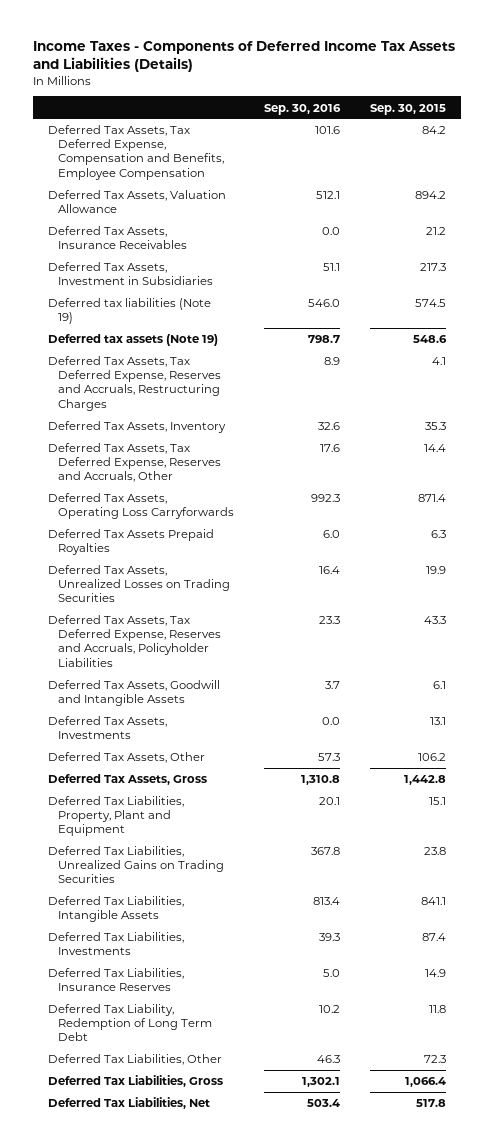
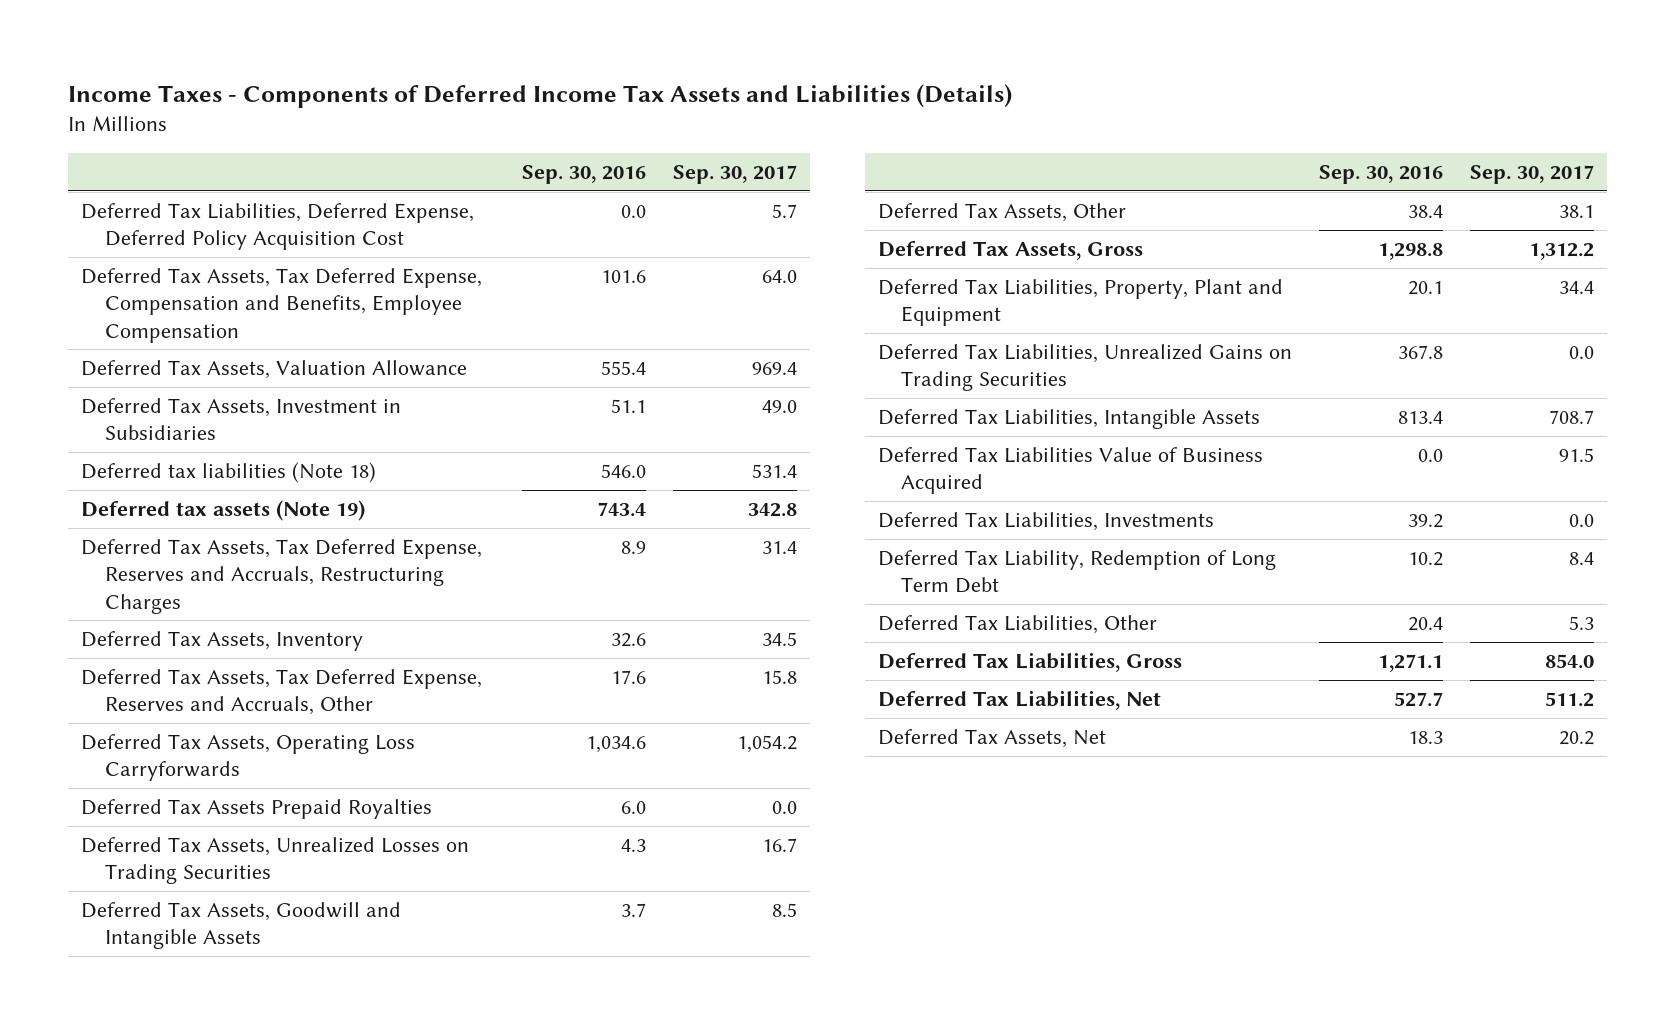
- | Sep. 30, 2016 | Sep. 30, 2015
+ | Sep. 30, 2016 | Sep. 30, 2017
+ Deferred Tax Liabilities, Deferred Expense, Deferred Policy Acquisition Cost | 0.0 | 5.7
- Deferred Tax Assets, Valuation Allowance | 512.1 | 894.2
- Deferred Tax Assets, Insurance Receivables | 0.0 | 21.2
+ Deferred Tax Assets, Valuation Allowance | 555.4 | 969.4
- Deferred tax liabilities (Note 19) | 546.0 | 574.5
- Deferred tax assets (Note 19) | 798.7 | 548.6
+ Deferred tax liabilities (Note 18) | 546.0 | 531.4
+ Deferred tax assets (Note 19) | 743.4 | 342.8
- Deferred Tax Assets, Operating Loss Carryforwards | 992.3 | 871.4
+ Deferred Tax Assets, Operating Loss Carryforwards | 1,034.6 | 1,054.2
- Deferred Tax Assets, Unrealized Losses on Trading Securities | 16.4 | 19.9
- Deferred Tax Assets, Tax Deferred Expense, Reserves and Accruals, Policyholder Liabilities | 23.3 | 43.3
+ Deferred Tax Assets, Unrealized Losses on Trading Securities | 4.3 | 16.7
- Deferred Tax Assets, Investments | 0.0 | 13.1
- Deferred Tax Assets, Other | 57.3 | 106.2
- Deferred Tax Assets, Gross | 1,310.8 | 1,442.8
+ Deferred Tax Assets, Other | 38.4 | 38.1
+ Deferred Tax Assets, Gross | 1,298.8 | 1,312.2
- Deferred Tax Liabilities, Investments | 39.3 | 87.4
- Deferred Tax Liabilities, Insurance Reserves | 5.0 | 14.9
+ Deferred Tax Liabilities Value of Business Acquired | 0.0 | 91.5
+ Deferred Tax Liabilities, Investments | 39.2 | 0.0
- Deferred Tax Liabilities, Other | 46.3 | 72.3
- Deferred Tax Liabilities, Gross | 1,302.1 | 1,066.4
- Deferred Tax Liabilities, Net | 503.4 | 517.8
+ Deferred Tax Liabilities, Other | 20.4 | 5.3
+ Deferred Tax Liabilities, Gross | 1,271.1 | 854.0
+ Deferred Tax Liabilities, Net | 527.7 | 511.2
+ Deferred Tax Assets, Net | 18.3 | 20.2

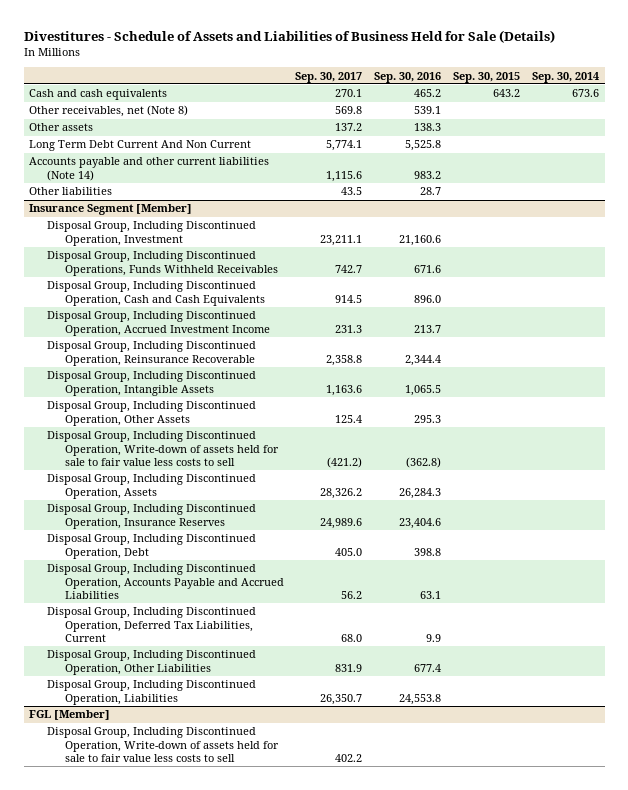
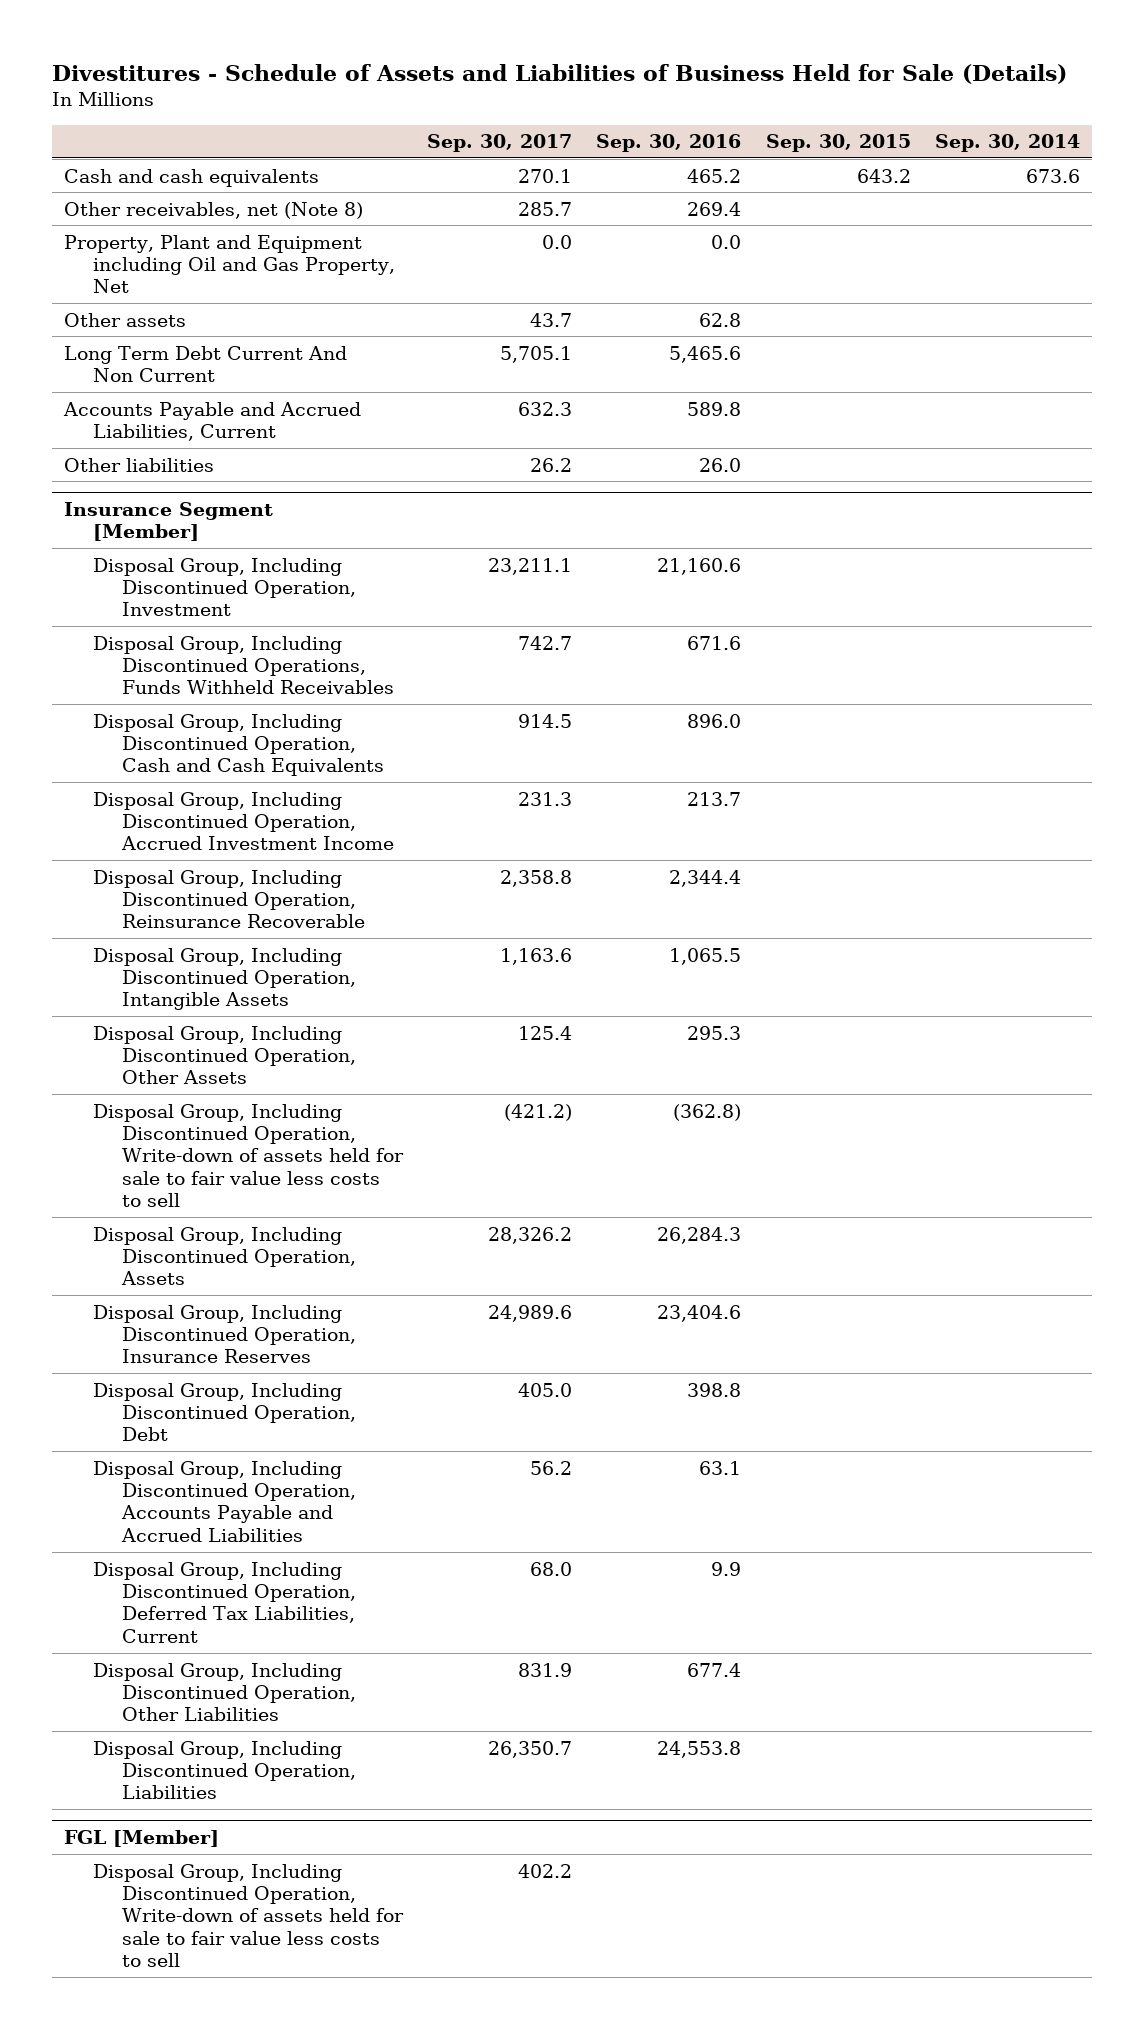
- Other receivables, net (Note 8) | 569.8 | 539.1 | |
- Other assets | 137.2 | 138.3 | |
- Long Term Debt Current And Non Current | 5,774.1 | 5,525.8 | |
- Accounts payable and other current liabilities (Note 14) | 1,115.6 | 983.2 | |
- Other liabilities | 43.5 | 28.7 | |
+ Other receivables, net (Note 8) | 285.7 | 269.4 | |
+ Property, Plant and Equipment including Oil and Gas Property, Net | 0.0 | 0.0 | |
+ Other assets | 43.7 | 62.8 | |
+ Long Term Debt Current And Non Current | 5,705.1 | 5,465.6 | |
+ Accounts Payable and Accrued Liabilities, Current | 632.3 | 589.8 | |
+ Other liabilities | 26.2 | 26.0 | |

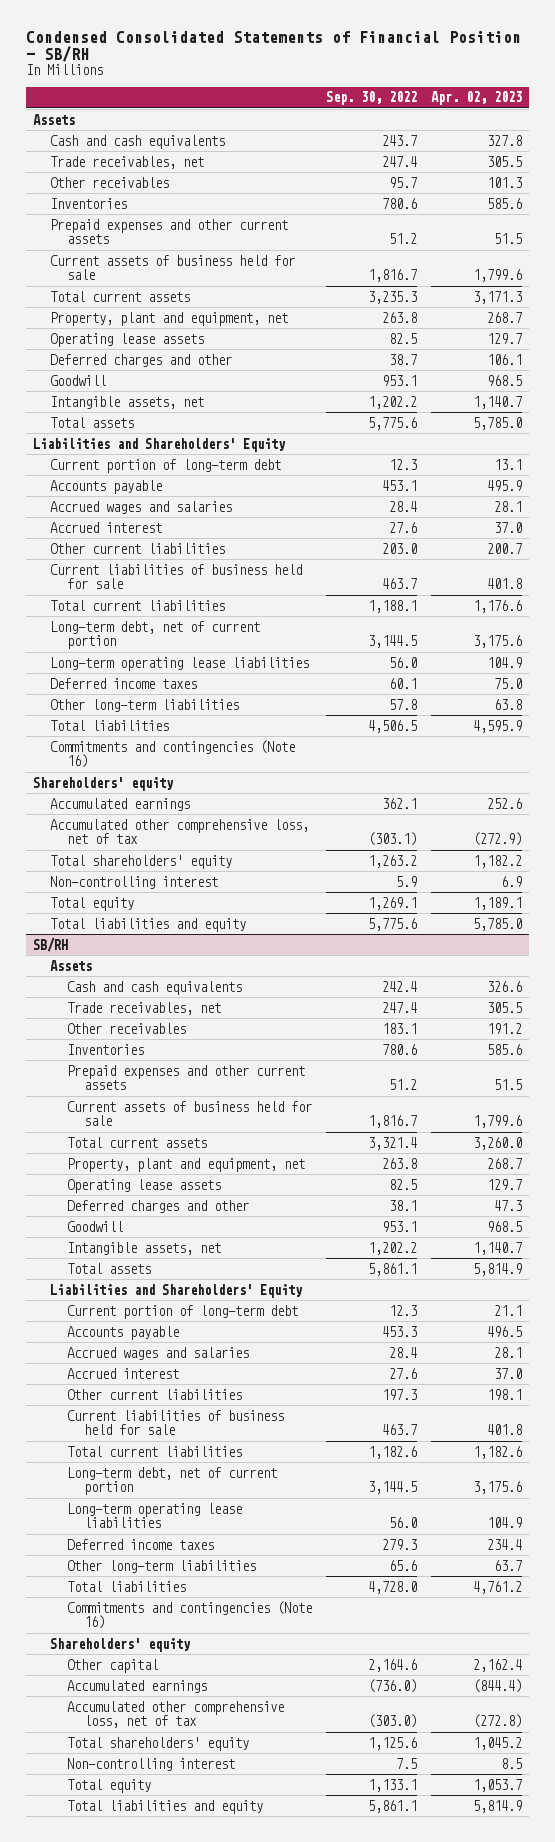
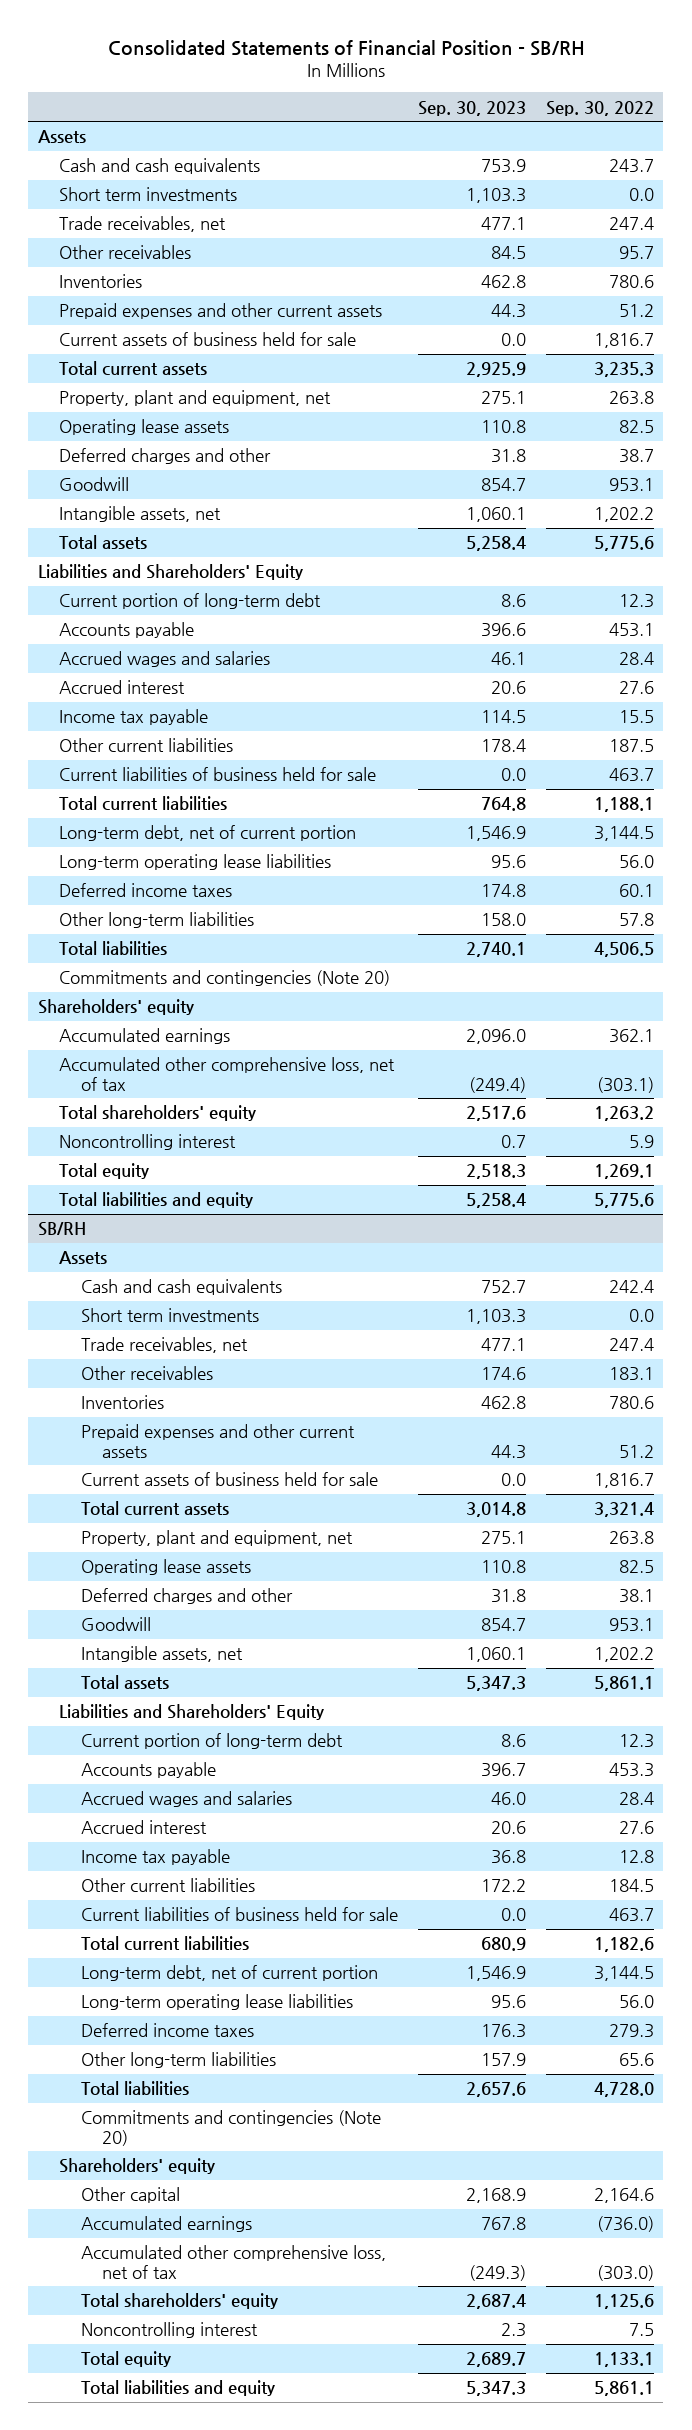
- Condensed Consolidated Statements of Financial Position - SB/RH
+ Consolidated Statements of Financial Position - SB/RH
- | Sep. 30, 2022 | Apr. 02, 2023
+ | Sep. 30, 2023 | Sep. 30, 2022
+ Short term investments | 1,103.3 | 0.0
- Other current liabilities | 203.0 | 200.7
+ Income tax payable | 114.5 | 15.5
+ Other current liabilities | 178.4 | 187.5
- Commitments and contingencies (Note 16)
+ Commitments and contingencies (Note 20)
- Non-controlling interest | 5.9 | 6.9
+ Noncontrolling interest | 0.7 | 5.9
@ SB/RH
+ Short term investments | 1,103.3 | 0.0
- Other current liabilities | 197.3 | 198.1
+ Income tax payable | 36.8 | 12.8
+ Other current liabilities | 172.2 | 184.5
- Commitments and contingencies (Note 16)
+ Commitments and contingencies (Note 20)
- Non-controlling interest | 7.5 | 8.5
+ Noncontrolling interest | 2.3 | 7.5

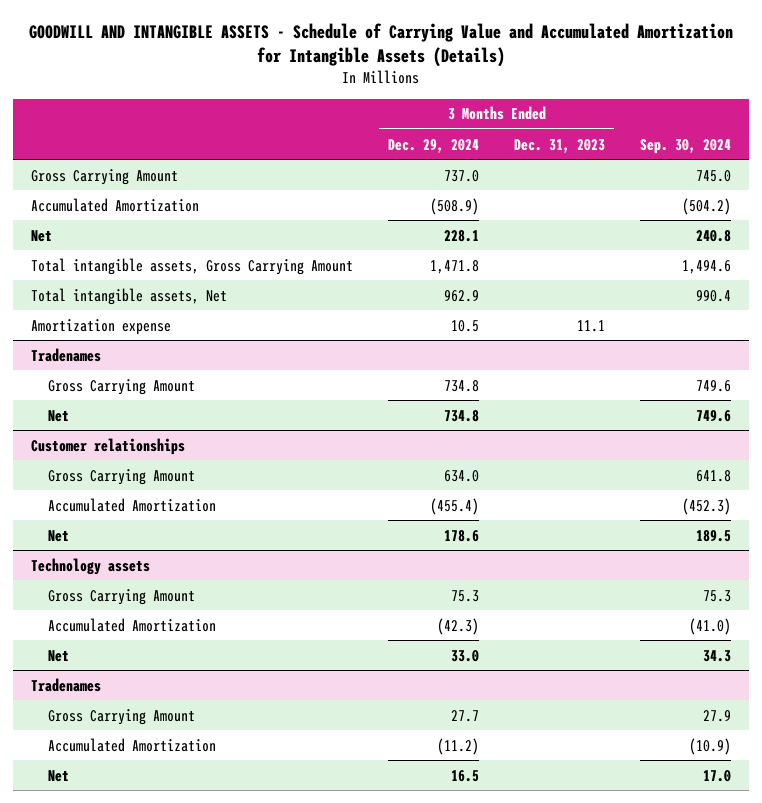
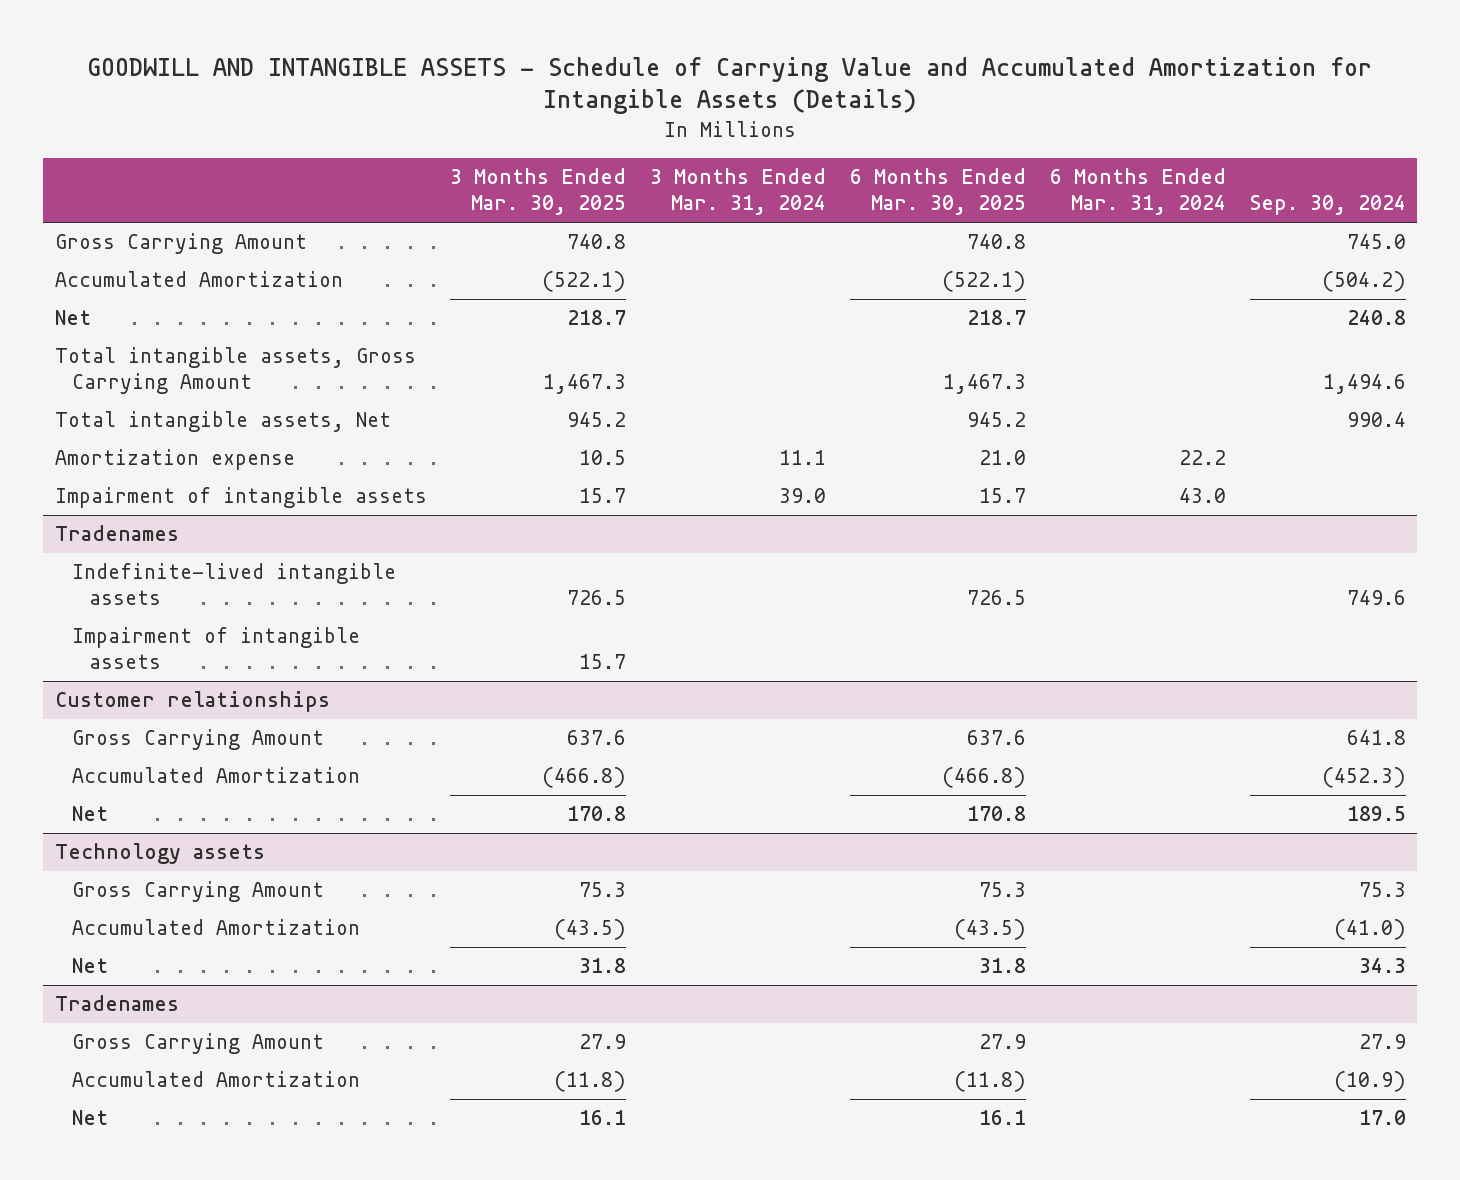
- | 3 Months Ended Dec. 29, 2024 | 3 Months Ended Dec. 31, 2023 | Sep. 30, 2024
+ | 3 Months Ended Mar. 30, 2025 | 3 Months Ended Mar. 31, 2024 | 6 Months Ended Mar. 30, 2025 | 6 Months Ended Mar. 31, 2024 | Sep. 30, 2024
+ Impairment of intangible assets | 15.7 | 39.0 | 15.7 | 43.0 |
@ Tradenames
- Gross Carrying Amount | 734.8 | | 749.6
- Net | 734.8 | | 749.6
+ Indefinite-lived intangible assets | 726.5 | | 726.5 | | 749.6
+ Impairment of intangible assets | 15.7 | | | |

